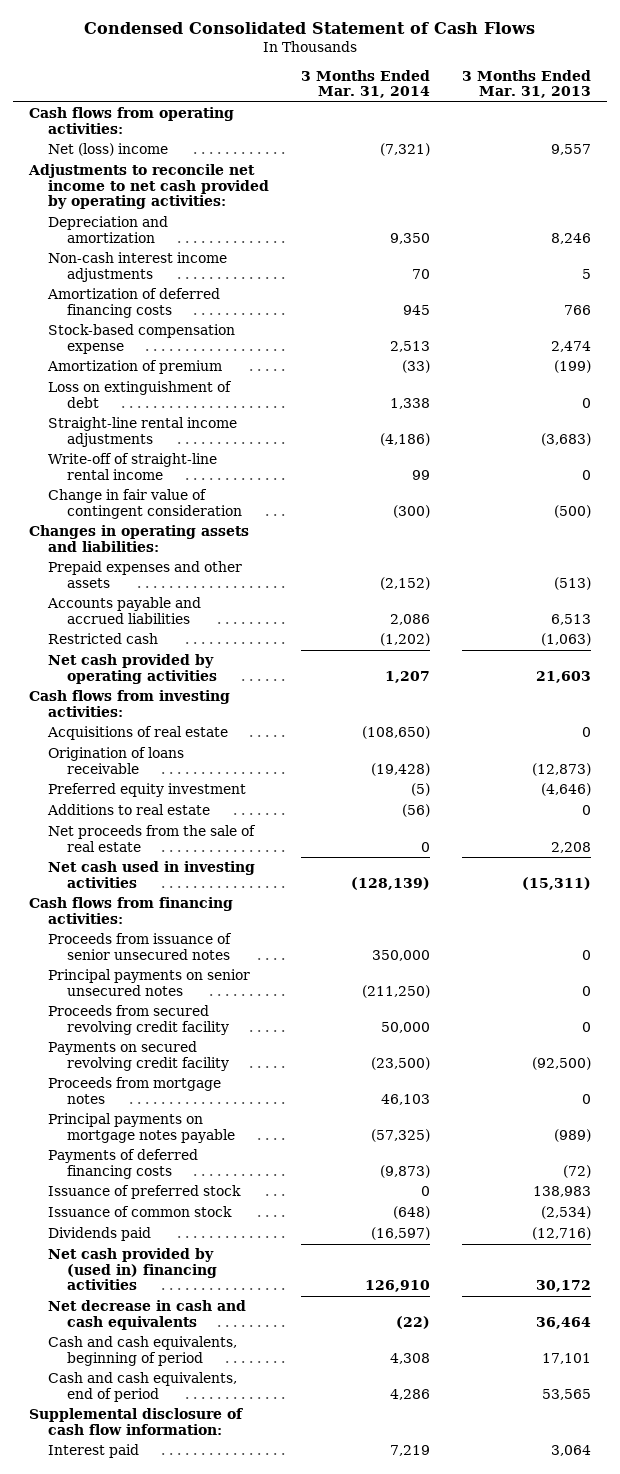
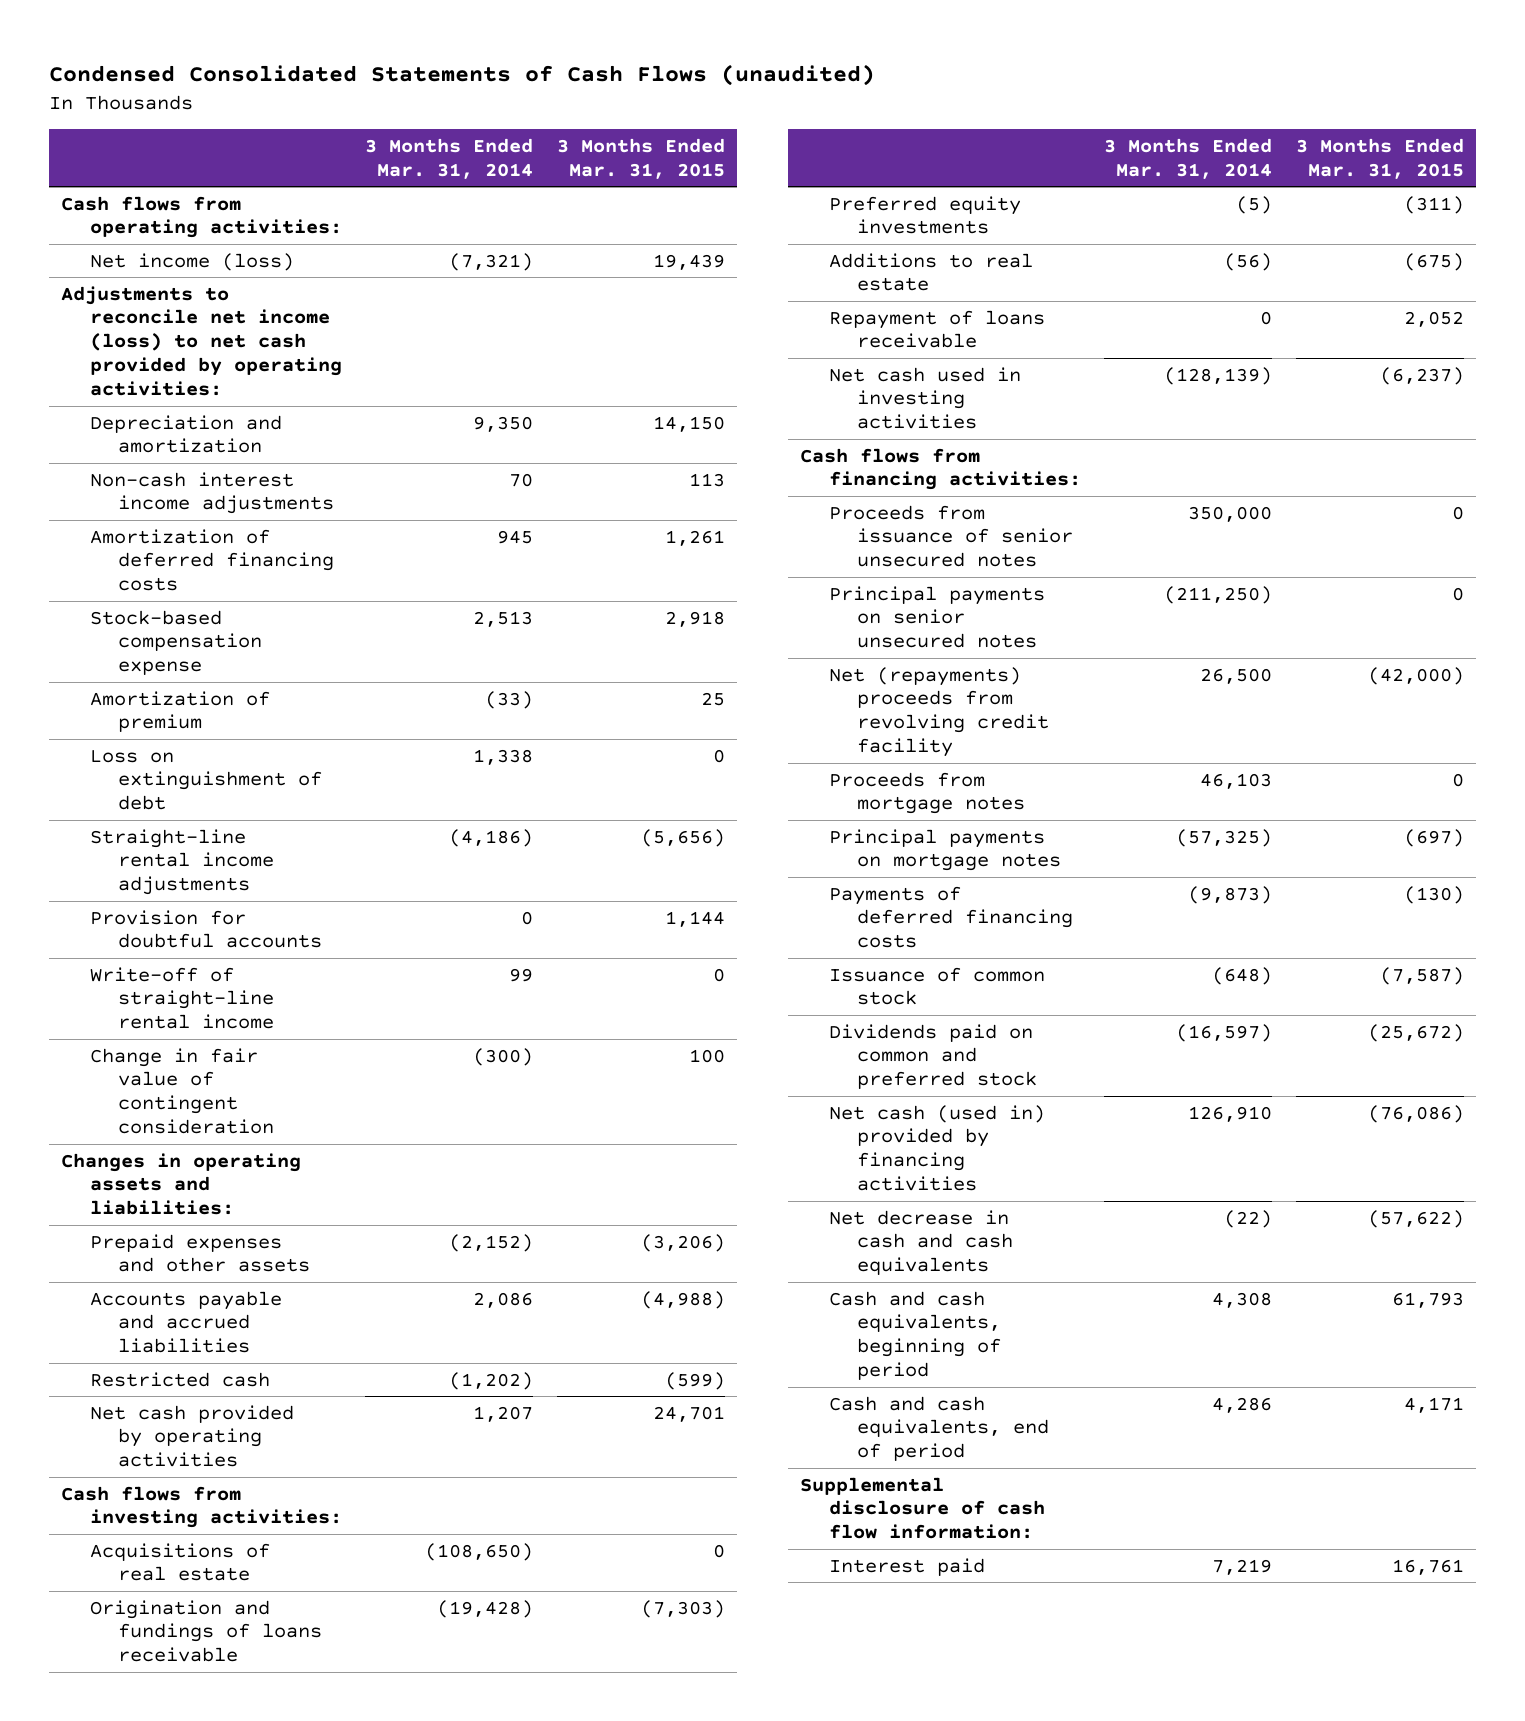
- Condensed Consolidated Statement of Cash Flows
+ Condensed Consolidated Statements of Cash Flows (unaudited)
- | 3 Months Ended Mar. 31, 2014 | 3 Months Ended Mar. 31, 2013
+ | 3 Months Ended Mar. 31, 2014 | 3 Months Ended Mar. 31, 2015
- Net (loss) income | (7,321) | 9,557
- Adjustments to reconcile net income to net cash provided by operating activities:
+ Net income (loss) | (7,321) | 19,439
+ Adjustments to reconcile net income (loss) to net cash provided by operating activities:
+ Provision for doubtful accounts | 0 | 1,144
- Origination of loans receivable | (19,428) | (12,873)
- Preferred equity investment | (5) | (4,646)
+ Origination and fundings of loans receivable | (19,428) | (7,303)
+ Preferred equity investments | (5) | (311)
- Net proceeds from the sale of real estate | 0 | 2,208
+ Repayment of loans receivable | 0 | 2,052
- Proceeds from secured revolving credit facility | 50,000 | 0
- Payments on secured revolving credit facility | (23,500) | (92,500)
+ Net (repayments) proceeds from revolving credit facility | 26,500 | (42,000)
- Principal payments on mortgage notes payable | (57,325) | (989)
+ Principal payments on mortgage notes | (57,325) | (697)
- Issuance of preferred stock | 0 | 138,983
- Dividends paid | (16,597) | (12,716)
- Net cash provided by (used in) financing activities | 126,910 | 30,172
+ Dividends paid on common and preferred stock | (16,597) | (25,672)
+ Net cash (used in) provided by financing activities | 126,910 | (76,086)

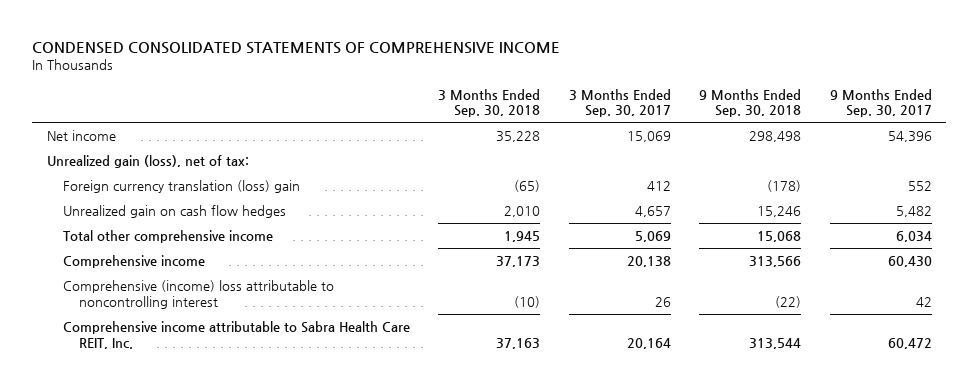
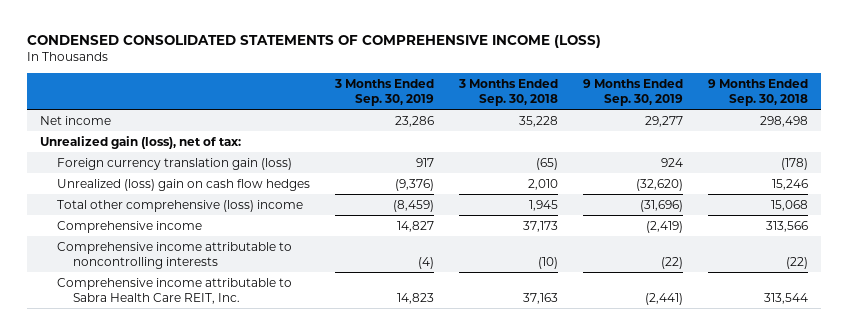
- CONDENSED CONSOLIDATED STATEMENTS OF COMPREHENSIVE INCOME
+ CONDENSED CONSOLIDATED STATEMENTS OF COMPREHENSIVE INCOME (LOSS)
- | 3 Months Ended Sep. 30, 2018 | 3 Months Ended Sep. 30, 2017 | 9 Months Ended Sep. 30, 2018 | 9 Months Ended Sep. 30, 2017
+ | 3 Months Ended Sep. 30, 2019 | 3 Months Ended Sep. 30, 2018 | 9 Months Ended Sep. 30, 2019 | 9 Months Ended Sep. 30, 2018
- Foreign currency translation (loss) gain | (65) | 412 | (178) | 552
- Unrealized gain on cash flow hedges | 2,010 | 4,657 | 15,246 | 5,482
- Total other comprehensive income | 1,945 | 5,069 | 15,068 | 6,034
+ Foreign currency translation gain (loss) | 917 | (65) | 924 | (178)
+ Unrealized (loss) gain on cash flow hedges | (9,376) | 2,010 | (32,620) | 15,246
+ Total other comprehensive (loss) income | (8,459) | 1,945 | (31,696) | 15,068
- Comprehensive (income) loss attributable to noncontrolling interest | (10) | 26 | (22) | 42
+ Comprehensive income attributable to noncontrolling interests | (4) | (10) | (22) | (22)

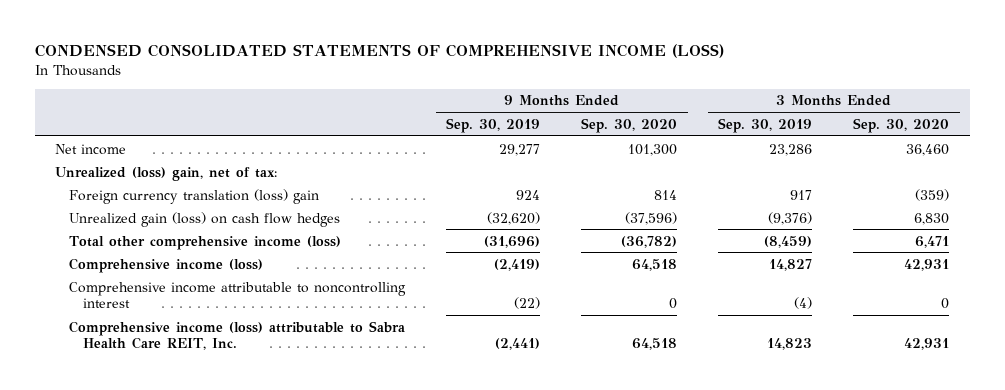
- | 3 Months Ended Sep. 30, 2019 | 3 Months Ended Sep. 30, 2018 | 9 Months Ended Sep. 30, 2019 | 9 Months Ended Sep. 30, 2018
+ | 9 Months Ended Sep. 30, 2019 | 9 Months Ended Sep. 30, 2020 | 3 Months Ended Sep. 30, 2019 | 3 Months Ended Sep. 30, 2020
- Unrealized gain (loss), net of tax:
- Foreign currency translation gain (loss) | 917 | (65) | 924 | (178)
- Unrealized (loss) gain on cash flow hedges | (9,376) | 2,010 | (32,620) | 15,246
- Total other comprehensive (loss) income | (8,459) | 1,945 | (31,696) | 15,068
- Comprehensive income | 14,827 | 37,173 | (2,419) | 313,566
- Comprehensive income attributable to noncontrolling interests | (4) | (10) | (22) | (22)
- Comprehensive income attributable to Sabra Health Care REIT, Inc. | 14,823 | 37,163 | (2,441) | 313,544
+ Unrealized (loss) gain, net of tax:
+ Foreign currency translation (loss) gain | 924 | 814 | 917 | (359)
+ Unrealized gain (loss) on cash flow hedges | (32,620) | (37,596) | (9,376) | 6,830
+ Total other comprehensive income (loss) | (31,696) | (36,782) | (8,459) | 6,471
+ Comprehensive income (loss) | (2,419) | 64,518 | 14,827 | 42,931
+ Comprehensive income attributable to noncontrolling interest | (22) | 0 | (4) | 0
+ Comprehensive income (loss) attributable to Sabra Health Care REIT, Inc. | (2,441) | 64,518 | 14,823 | 42,931

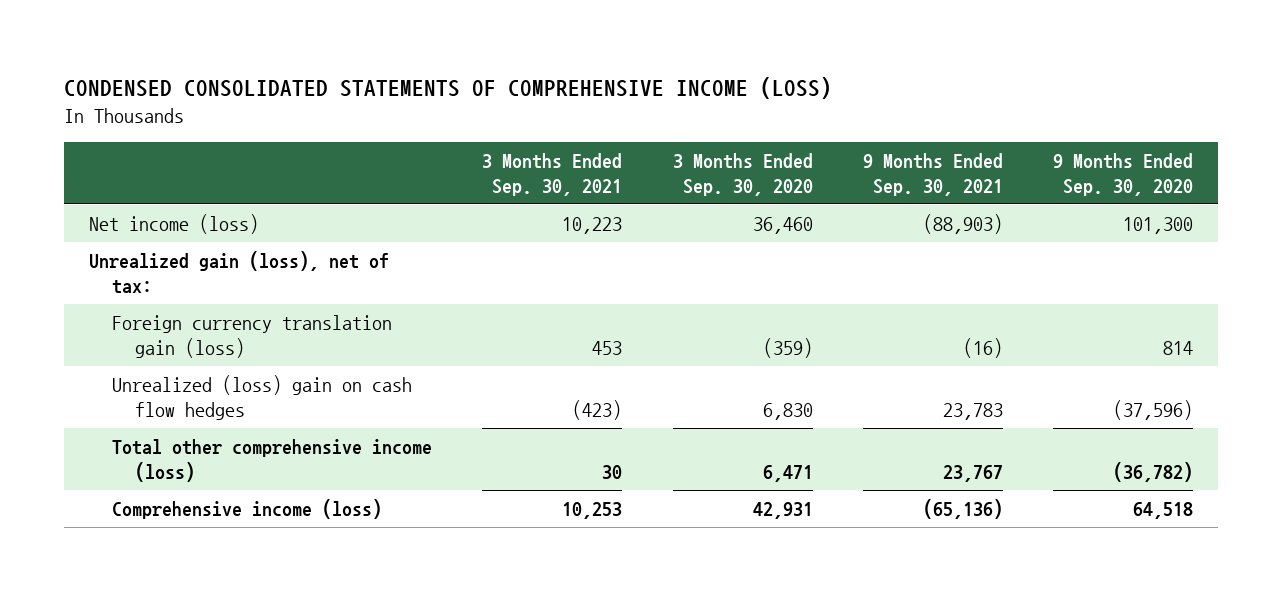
- | 9 Months Ended Sep. 30, 2019 | 9 Months Ended Sep. 30, 2020 | 3 Months Ended Sep. 30, 2019 | 3 Months Ended Sep. 30, 2020
+ | 3 Months Ended Sep. 30, 2021 | 3 Months Ended Sep. 30, 2020 | 9 Months Ended Sep. 30, 2021 | 9 Months Ended Sep. 30, 2020
- Net income | 29,277 | 101,300 | 23,286 | 36,460
- Unrealized (loss) gain, net of tax:
- Foreign currency translation (loss) gain | 924 | 814 | 917 | (359)
- Unrealized gain (loss) on cash flow hedges | (32,620) | (37,596) | (9,376) | 6,830
+ Net income (loss) | 10,223 | 36,460 | (88,903) | 101,300
+ Unrealized gain (loss), net of tax:
+ Foreign currency translation gain (loss) | 453 | (359) | (16) | 814
+ Unrealized (loss) gain on cash flow hedges | (423) | 6,830 | 23,783 | (37,596)
- Comprehensive income attributable to noncontrolling interest | (22) | 0 | (4) | 0
- Comprehensive income (loss) attributable to Sabra Health Care REIT, Inc. | (2,441) | 64,518 | 14,823 | 42,931

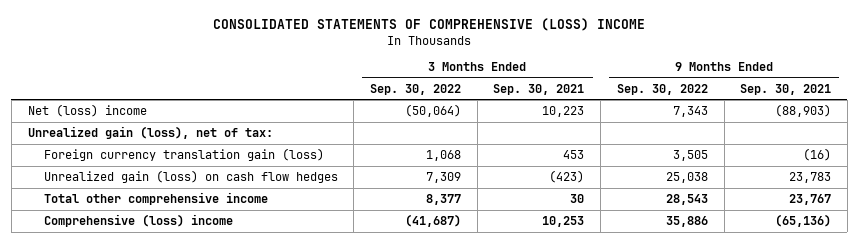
- CONDENSED CONSOLIDATED STATEMENTS OF COMPREHENSIVE INCOME (LOSS)
+ CONSOLIDATED STATEMENTS OF COMPREHENSIVE (LOSS) INCOME
- | 3 Months Ended Sep. 30, 2021 | 3 Months Ended Sep. 30, 2020 | 9 Months Ended Sep. 30, 2021 | 9 Months Ended Sep. 30, 2020
+ | 3 Months Ended Sep. 30, 2022 | 3 Months Ended Sep. 30, 2021 | 9 Months Ended Sep. 30, 2022 | 9 Months Ended Sep. 30, 2021
- Net income (loss) | 10,223 | 36,460 | (88,903) | 101,300
+ Net (loss) income | (50,064) | 10,223 | 7,343 | (88,903)
- Unrealized (loss) gain on cash flow hedges | (423) | 6,830 | 23,783 | (37,596)
- Total other comprehensive income (loss) | 30 | 6,471 | 23,767 | (36,782)
- Comprehensive income (loss) | 10,253 | 42,931 | (65,136) | 64,518
+ Unrealized gain (loss) on cash flow hedges | 7,309 | (423) | 25,038 | 23,783
+ Total other comprehensive income | 8,377 | 30 | 28,543 | 23,767
+ Comprehensive (loss) income | (41,687) | 10,253 | 35,886 | (65,136)

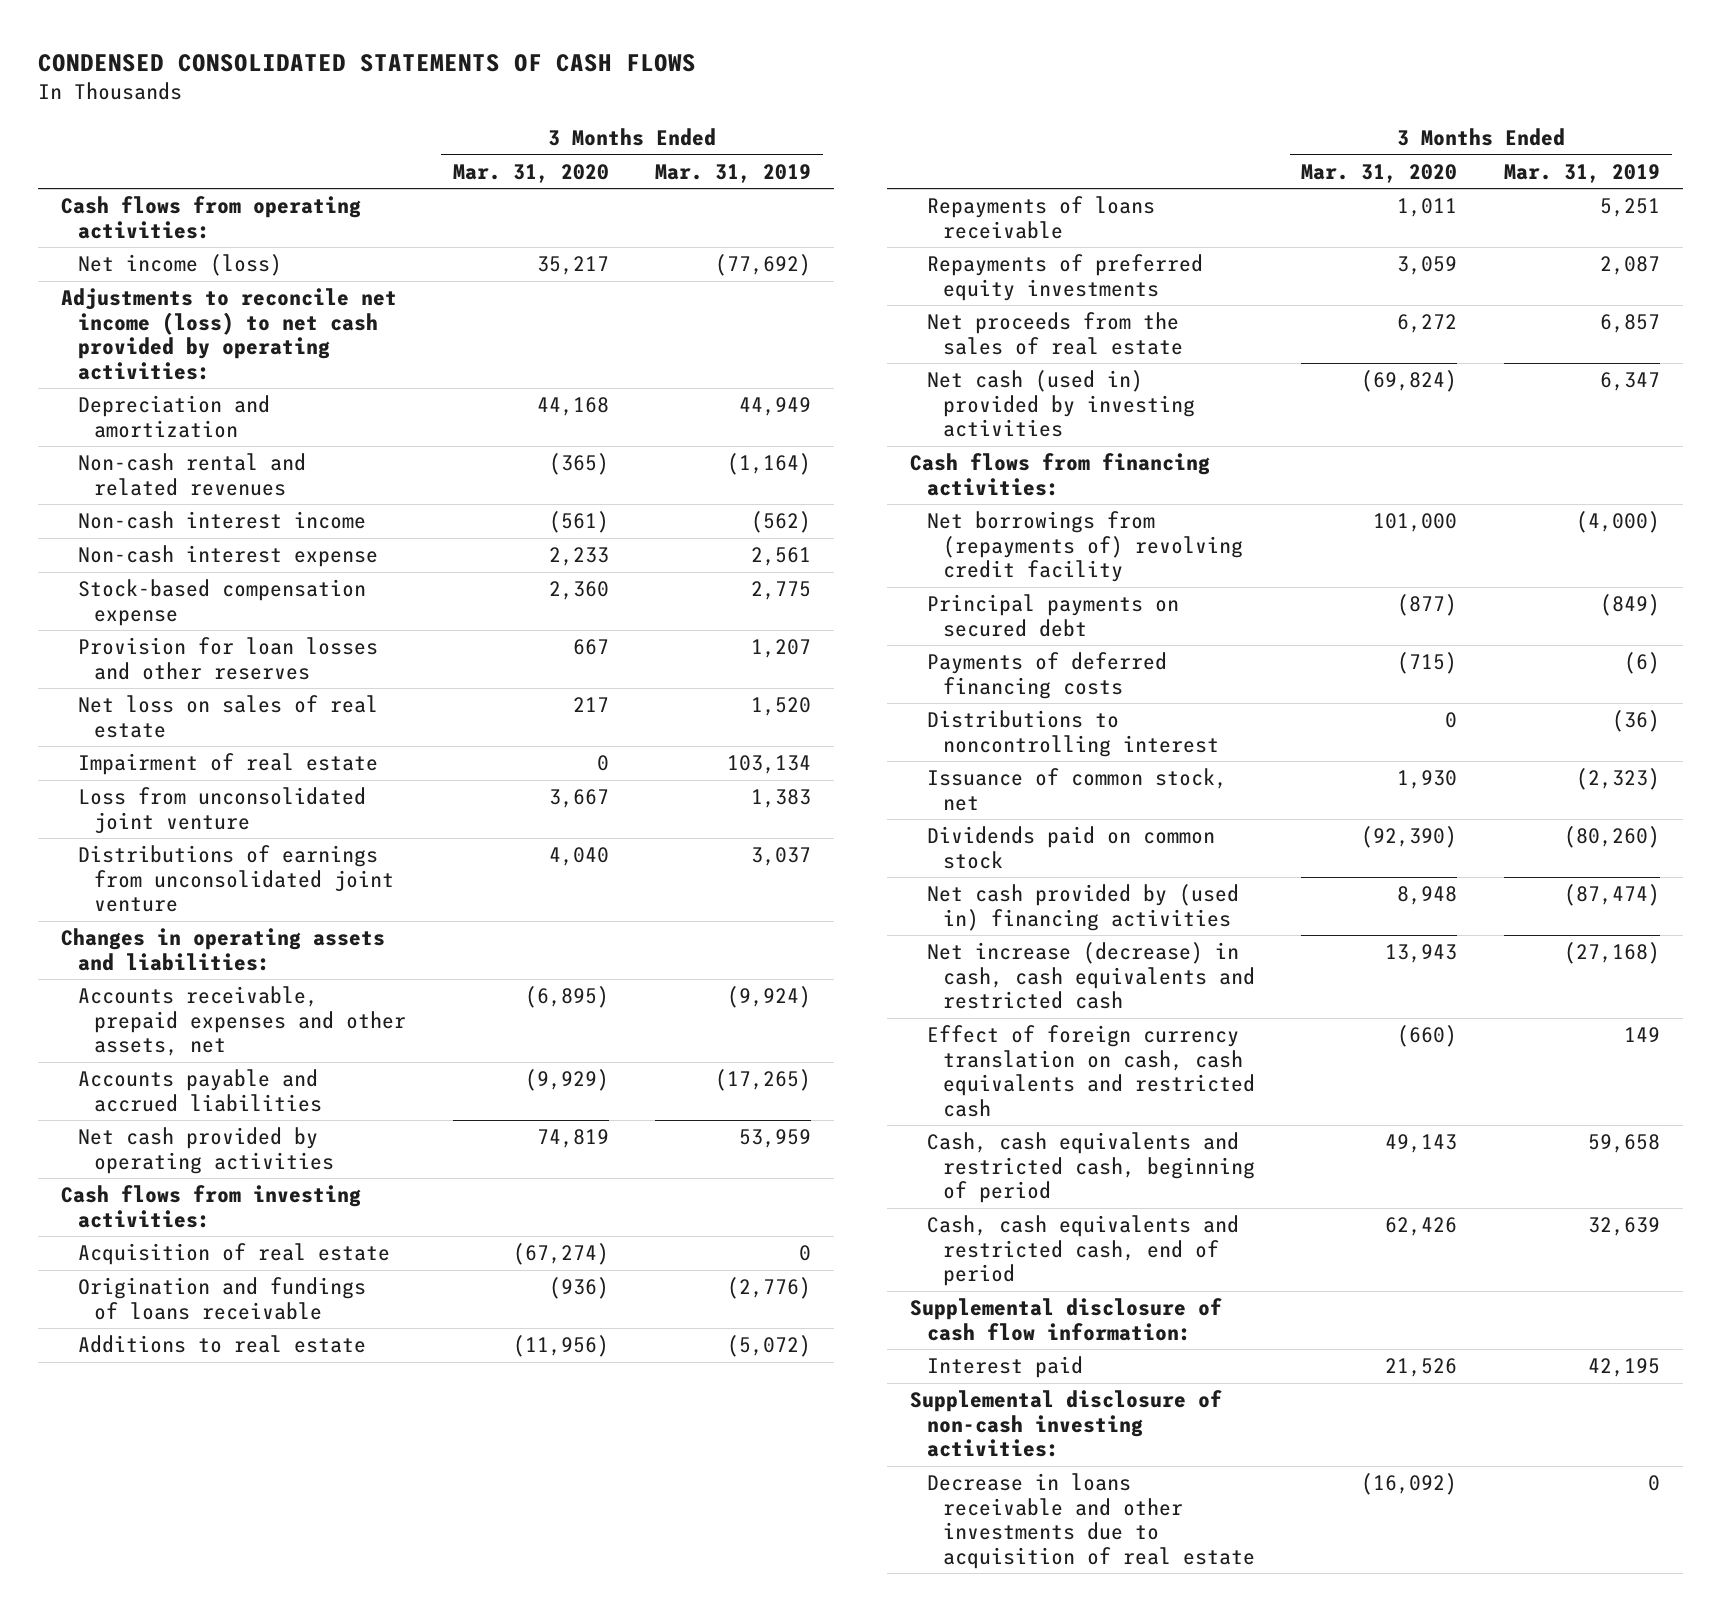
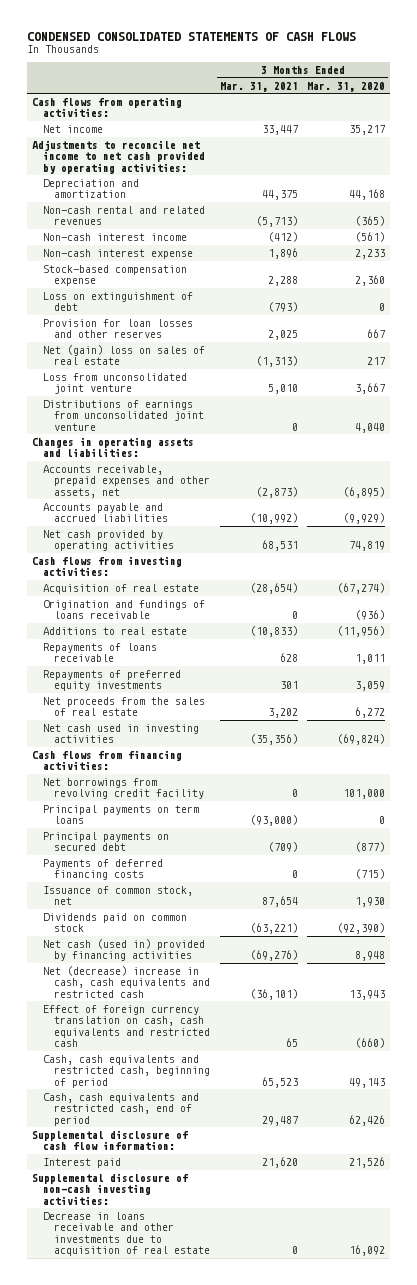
- | 3 Months Ended Mar. 31, 2020 | 3 Months Ended Mar. 31, 2019
+ | 3 Months Ended Mar. 31, 2021 | 3 Months Ended Mar. 31, 2020
- Net income (loss) | 35,217 | (77,692)
- Adjustments to reconcile net income (loss) to net cash provided by operating activities:
+ Net income | 33,447 | 35,217
+ Adjustments to reconcile net income to net cash provided by operating activities:
+ Loss on extinguishment of debt | (793) | 0
- Net loss on sales of real estate | 217 | 1,520
- Impairment of real estate | 0 | 103,134
+ Net (gain) loss on sales of real estate | (1,313) | 217
- Net cash (used in) provided by investing activities | (69,824) | 6,347
+ Net cash used in investing activities | (35,356) | (69,824)
- Net borrowings from (repayments of) revolving credit facility | 101,000 | (4,000)
+ Net borrowings from revolving credit facility | 0 | 101,000
+ Principal payments on term loans | (93,000) | 0
- Distributions to noncontrolling interest | 0 | (36)
- Net cash provided by (used in) financing activities | 8,948 | (87,474)
- Net increase (decrease) in cash, cash equivalents and restricted cash | 13,943 | (27,168)
+ Net cash (used in) provided by financing activities | (69,276) | 8,948
+ Net (decrease) increase in cash, cash equivalents and restricted cash | (36,101) | 13,943
- Decrease in loans receivable and other investments due to acquisition of real estate | (16,092) | 0
+ Decrease in loans receivable and other investments due to acquisition of real estate | 0 | 16,092

